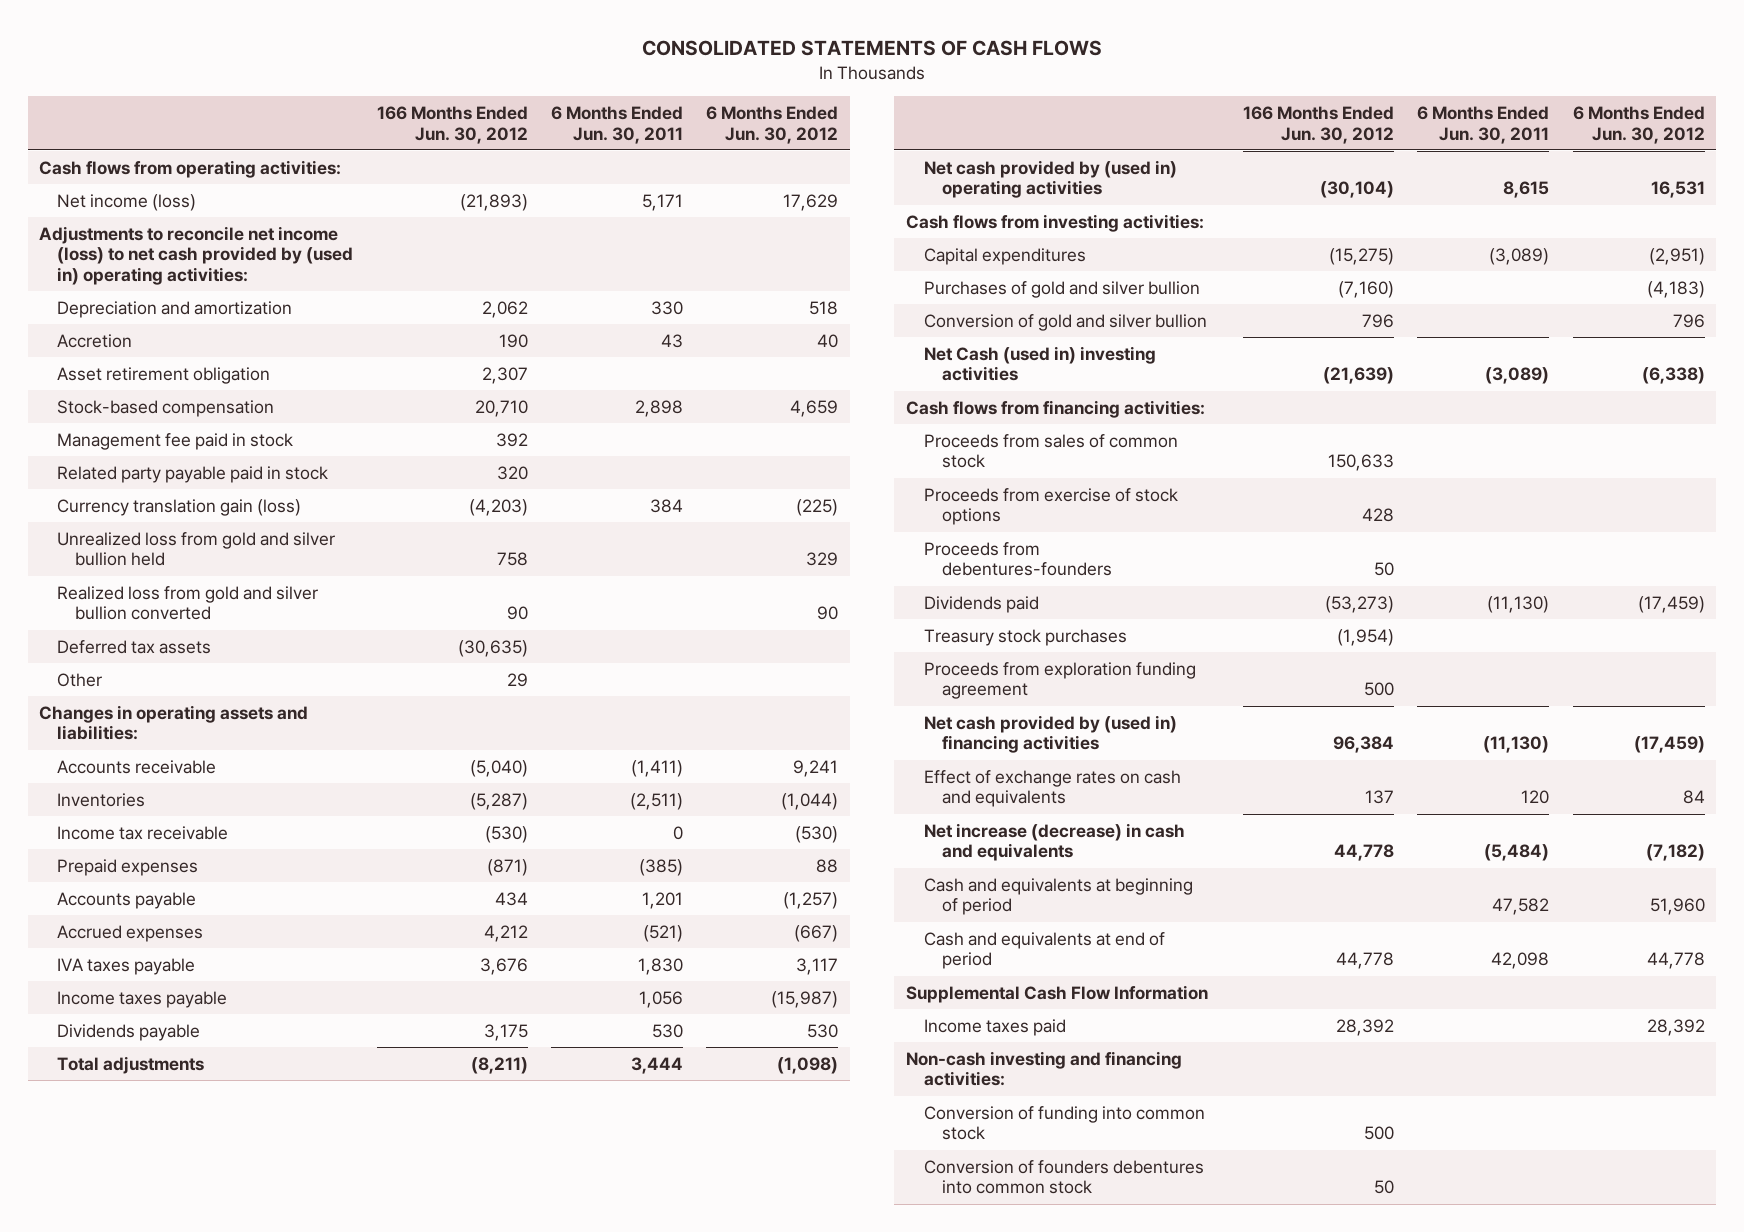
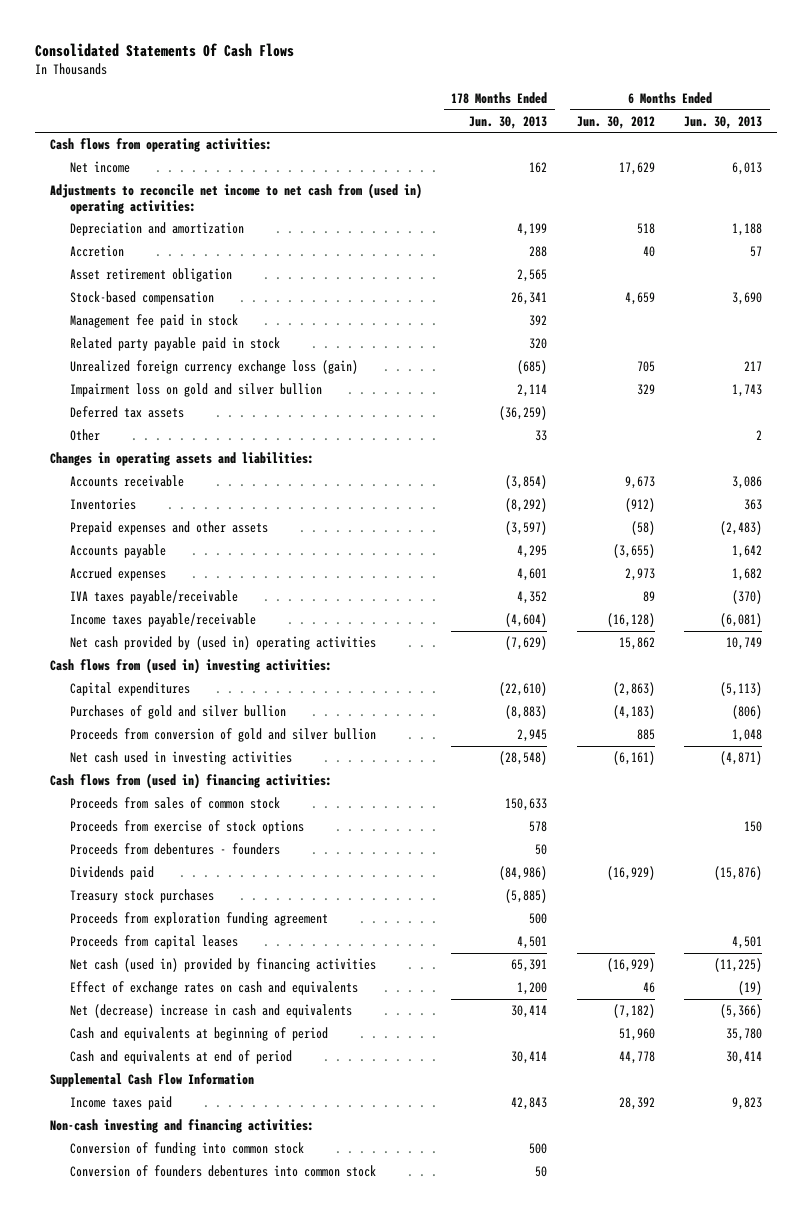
- CONSOLIDATED STATEMENTS OF CASH FLOWS
+ Consolidated Statements Of Cash Flows
- | 166 Months Ended Jun. 30, 2012 | 6 Months Ended Jun. 30, 2011 | 6 Months Ended Jun. 30, 2012
+ | 178 Months Ended Jun. 30, 2013 | 6 Months Ended Jun. 30, 2012 | 6 Months Ended Jun. 30, 2013
- Net income (loss) | (21,893) | 5,171 | 17,629
- Adjustments to reconcile net income (loss) to net cash provided by (used in) operating activities:
+ Net income | 162 | 17,629 | 6,013
+ Adjustments to reconcile net income to net cash from (used in) operating activities:
- Currency translation gain (loss) | (4,203) | 384 | (225)
- Unrealized loss from gold and silver bullion held | 758 | | 329
- Realized loss from gold and silver bullion converted | 90 | | 90
+ Unrealized foreign currency exchange loss (gain) | (685) | 705 | 217
+ Impairment loss on gold and silver bullion | 2,114 | 329 | 1,743
- Accounts receivable | (5,040) | (1,411) | 9,241
- Inventories | (5,287) | (2,511) | (1,044)
- Income tax receivable | (530) | 0 | (530)
- Prepaid expenses | (871) | (385) | 88
- Accounts payable | 434 | 1,201 | (1,257)
- Accrued expenses | 4,212 | (521) | (667)
- IVA taxes payable | 3,676 | 1,830 | 3,117
- Income taxes payable | | 1,056 | (15,987)
- Dividends payable | 3,175 | 530 | 530
- Total adjustments | (8,211) | 3,444 | (1,098)
- Net cash provided by (used in) operating activities | (30,104) | 8,615 | 16,531
- Cash flows from investing activities:
- Capital expenditures | (15,275) | (3,089) | (2,951)
+ Accounts receivable | (3,854) | 9,673 | 3,086
+ Inventories | (8,292) | (912) | 363
+ Prepaid expenses and other assets | (3,597) | (58) | (2,483)
+ Accounts payable | 4,295 | (3,655) | 1,642
+ Accrued expenses | 4,601 | 2,973 | 1,682
+ IVA taxes payable/receivable | 4,352 | 89 | (370)
+ Income taxes payable/receivable | (4,604) | (16,128) | (6,081)
+ Net cash provided by (used in) operating activities | (7,629) | 15,862 | 10,749
+ Cash flows from (used in) investing activities:
+ Capital expenditures | (22,610) | (2,863) | (5,113)
- Conversion of gold and silver bullion | 796 | | 796
- Net Cash (used in) investing activities | (21,639) | (3,089) | (6,338)
- Cash flows from financing activities:
+ Proceeds from conversion of gold and silver bullion | 2,945 | 885 | 1,048
+ Net cash used in investing activities | (28,548) | (6,161) | (4,871)
+ Cash flows from (used in) financing activities:
- Proceeds from debentures-founders | 50 | |
- Dividends paid | (53,273) | (11,130) | (17,459)
+ Proceeds from debentures - founders | 50 | |
+ Dividends paid | (84,986) | (16,929) | (15,876)
- Net cash provided by (used in) financing activities | 96,384 | (11,130) | (17,459)
- Effect of exchange rates on cash and equivalents | 137 | 120 | 84
- Net increase (decrease) in cash and equivalents | 44,778 | (5,484) | (7,182)
+ Proceeds from capital leases | 4,501 | | 4,501
+ Net cash (used in) provided by financing activities | 65,391 | (16,929) | (11,225)
+ Effect of exchange rates on cash and equivalents | 1,200 | 46 | (19)
+ Net (decrease) increase in cash and equivalents | 30,414 | (7,182) | (5,366)

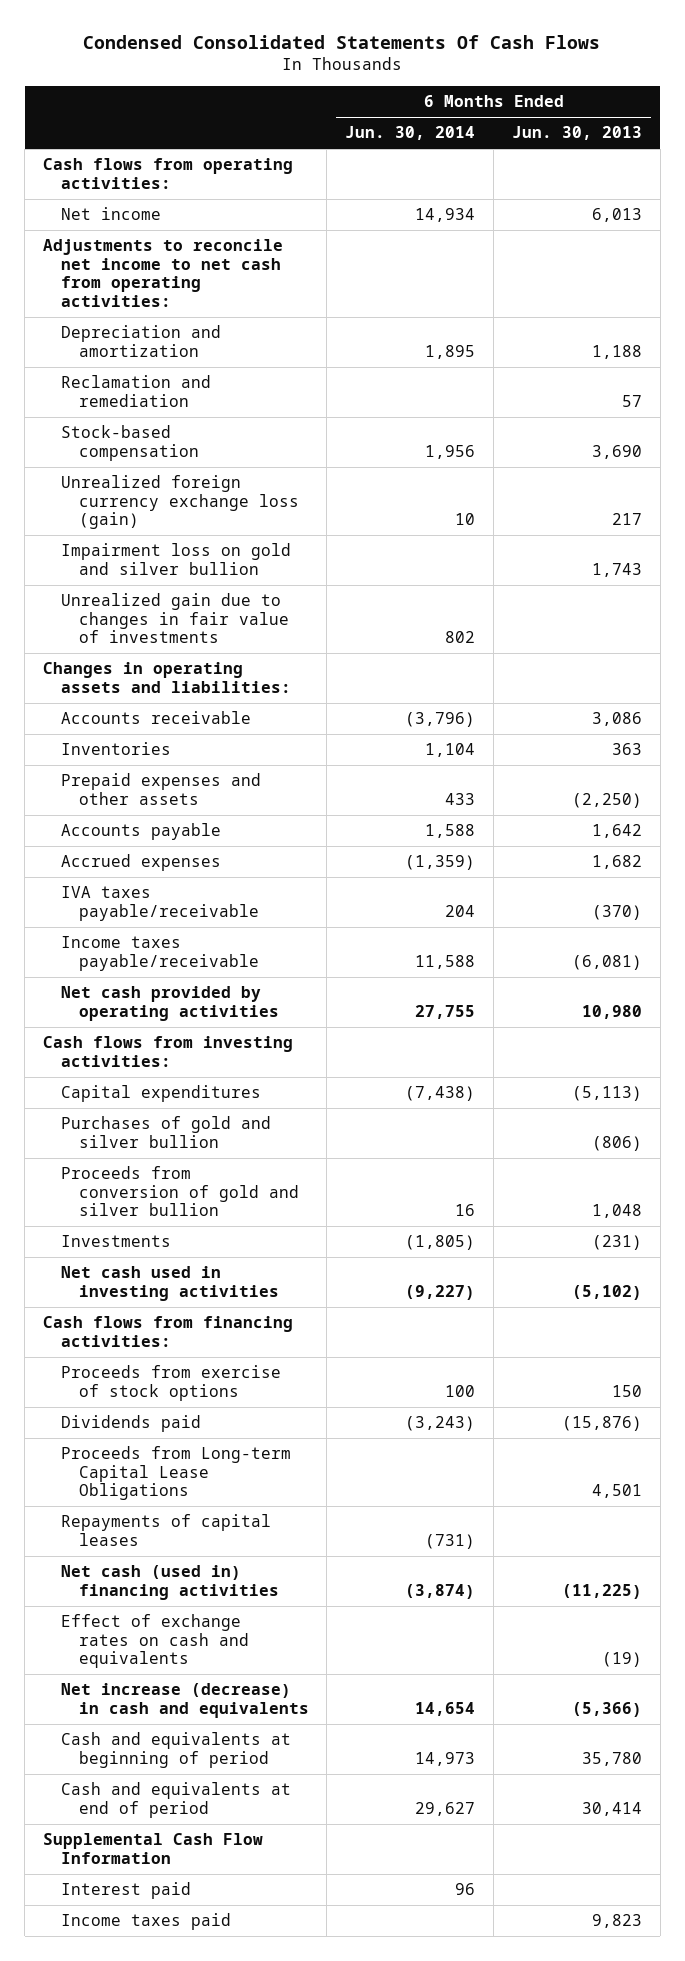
- Consolidated Statements Of Cash Flows
+ Condensed Consolidated Statements Of Cash Flows
- | 178 Months Ended Jun. 30, 2013 | 6 Months Ended Jun. 30, 2012 | 6 Months Ended Jun. 30, 2013
+ | 6 Months Ended Jun. 30, 2014 | 6 Months Ended Jun. 30, 2013
- Adjustments to reconcile net income to net cash from (used in) operating activities:
+ Adjustments to reconcile net income to net cash from operating activities:
- Accretion | 288 | 40 | 57
- Asset retirement obligation | 2,565 | |
+ Reclamation and remediation | | 57
- Management fee paid in stock | 392 | |
- Related party payable paid in stock | 320 | |
- Deferred tax assets | (36,259) | |
- Other | 33 | | 2
+ Unrealized gain due to changes in fair value of investments | 802 |
- Prepaid expenses and other assets | (3,597) | (58) | (2,483)
+ Prepaid expenses and other assets | 433 | (2,250)
- Net cash provided by (used in) operating activities | (7,629) | 15,862 | 10,749
- Cash flows from (used in) investing activities:
+ Net cash provided by operating activities | 27,755 | 10,980
+ Cash flows from investing activities:
- Net cash used in investing activities | (28,548) | (6,161) | (4,871)
- Cash flows from (used in) financing activities:
- Proceeds from sales of common stock | 150,633 | |
+ Investments | (1,805) | (231)
+ Net cash used in investing activities | (9,227) | (5,102)
+ Cash flows from financing activities:
- Proceeds from debentures - founders | 50 | |
- Treasury stock purchases | (5,885) | |
- Proceeds from exploration funding agreement | 500 | |
- Proceeds from capital leases | 4,501 | | 4,501
- Net cash (used in) provided by financing activities | 65,391 | (16,929) | (11,225)
+ Proceeds from Long-term Capital Lease Obligations | | 4,501
+ Repayments of capital leases | (731) |
+ Net cash (used in) financing activities | (3,874) | (11,225)
- Net (decrease) increase in cash and equivalents | 30,414 | (7,182) | (5,366)
+ Net increase (decrease) in cash and equivalents | 14,654 | (5,366)
+ Interest paid | 96 |
- Non-cash investing and financing activities:
- Conversion of funding into common stock | 500 | |
- Conversion of founders debentures into common stock | 50 | |

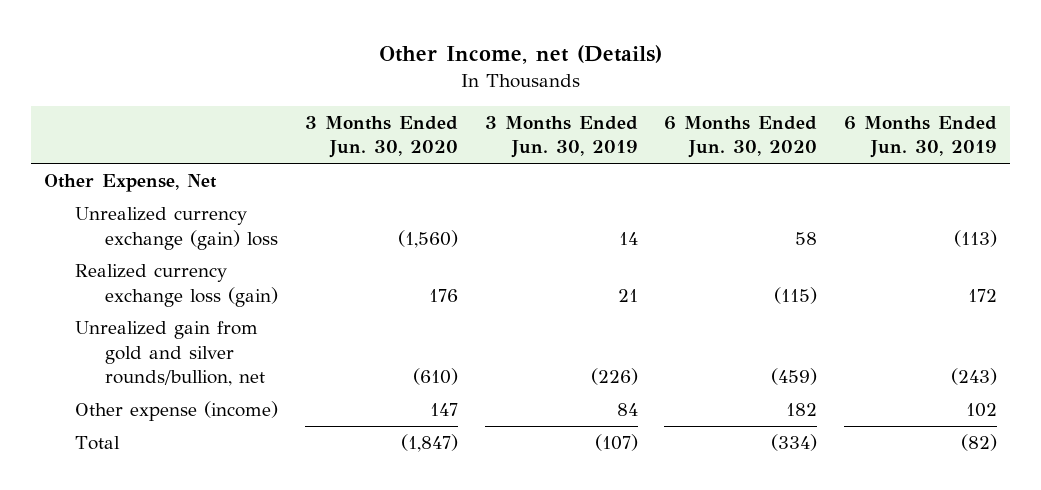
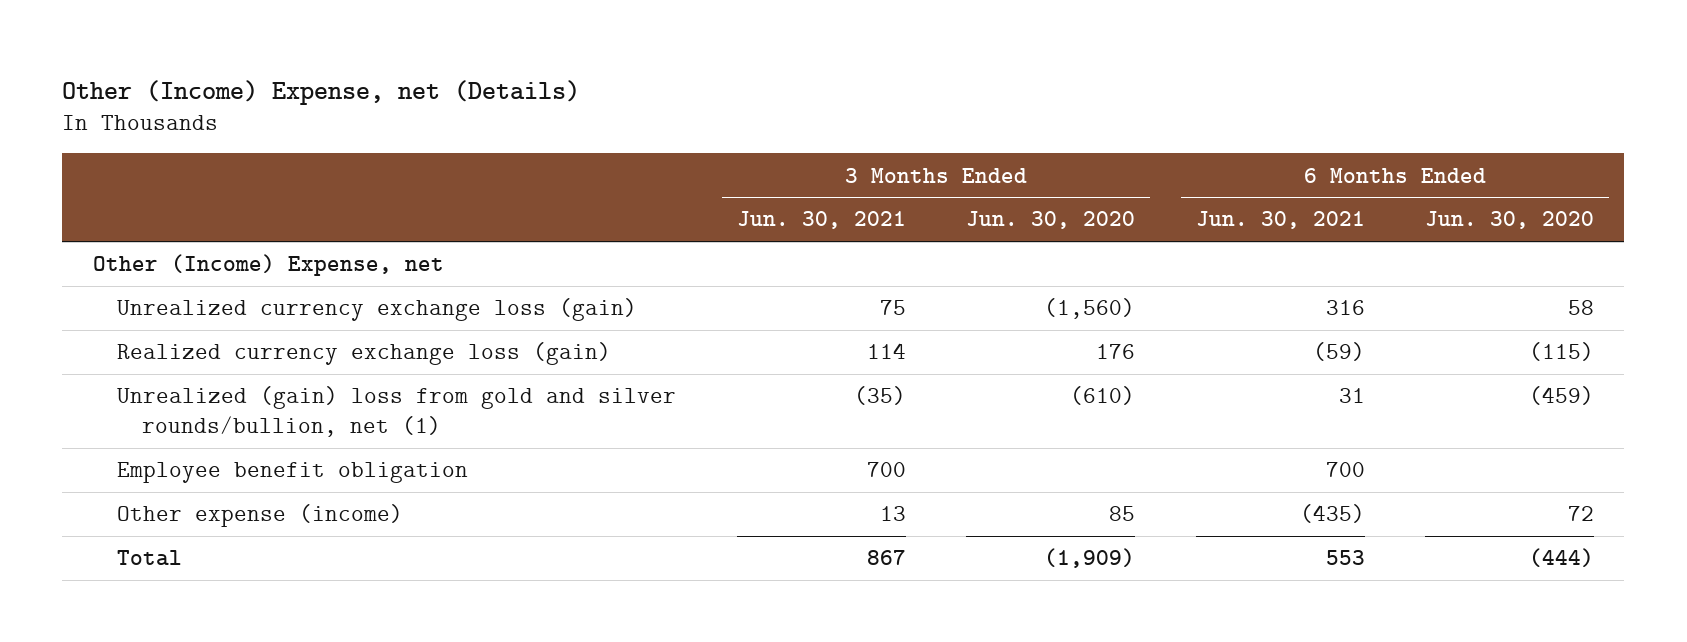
- Other Income, net (Details)
+ Other (Income) Expense, net (Details)
- | 3 Months Ended Jun. 30, 2020 | 3 Months Ended Jun. 30, 2019 | 6 Months Ended Jun. 30, 2020 | 6 Months Ended Jun. 30, 2019
+ | 3 Months Ended Jun. 30, 2021 | 3 Months Ended Jun. 30, 2020 | 6 Months Ended Jun. 30, 2021 | 6 Months Ended Jun. 30, 2020
- Other Expense, Net
- Unrealized currency exchange (gain) loss | (1,560) | 14 | 58 | (113)
+ Other (Income) Expense, net
+ Unrealized currency exchange loss (gain) | 75 | (1,560) | 316 | 58
- Unrealized gain from gold and silver rounds/bullion, net | (610) | (226) | (459) | (243)
- Other expense (income) | 147 | 84 | 182 | 102
- Total | (1,847) | (107) | (334) | (82)
+ Unrealized (gain) loss from gold and silver rounds/bullion, net (1) | (35) | (610) | 31 | (459)
+ Employee benefit obligation | 700 | | 700 |
+ Other expense (income) | 13 | 85 | (435) | 72
+ Total | 867 | (1,909) | 553 | (444)

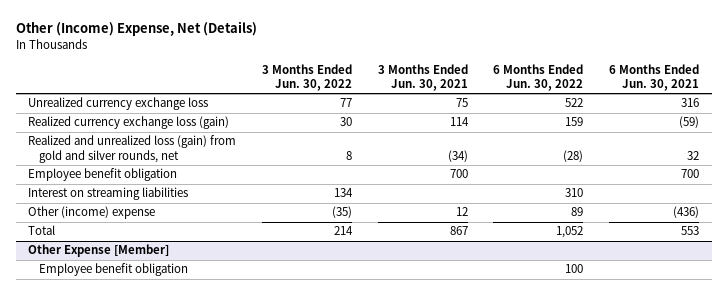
- Other (Income) Expense, net (Details)
+ Other (Income) Expense, Net (Details)
- | 3 Months Ended Jun. 30, 2021 | 3 Months Ended Jun. 30, 2020 | 6 Months Ended Jun. 30, 2021 | 6 Months Ended Jun. 30, 2020
+ | 3 Months Ended Jun. 30, 2022 | 3 Months Ended Jun. 30, 2021 | 6 Months Ended Jun. 30, 2022 | 6 Months Ended Jun. 30, 2021
- Other (Income) Expense, net
- Unrealized currency exchange loss (gain) | 75 | (1,560) | 316 | 58
+ Unrealized currency exchange loss | 77 | 75 | 522 | 316
- Unrealized (gain) loss from gold and silver rounds/bullion, net (1) | (35) | (610) | 31 | (459)
+ Realized and unrealized loss (gain) from gold and silver rounds, net | 8 | (34) | (28) | 32
- Other expense (income) | 13 | 85 | (435) | 72
+ Interest on streaming liabilities | 134 | | 310 |
+ Other (income) expense | (35) | 12 | 89 | (436)
+ Other Expense [Member]
+ Employee benefit obligation | | | 100 |

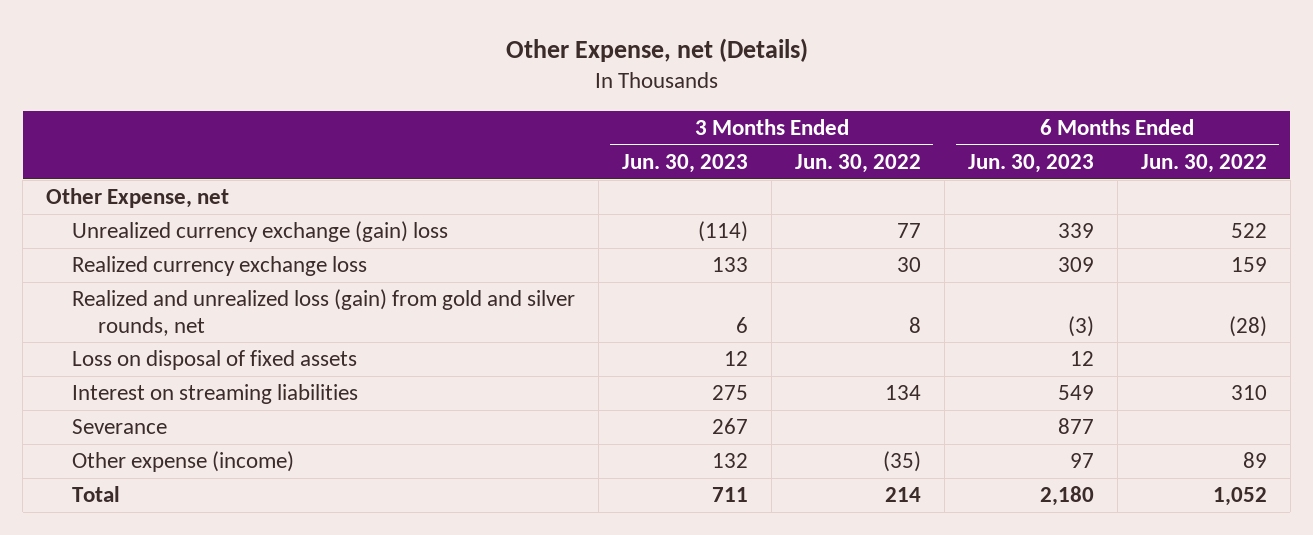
- Other (Income) Expense, Net (Details)
+ Other Expense, net (Details)
- | 3 Months Ended Jun. 30, 2022 | 3 Months Ended Jun. 30, 2021 | 6 Months Ended Jun. 30, 2022 | 6 Months Ended Jun. 30, 2021
+ | 3 Months Ended Jun. 30, 2023 | 3 Months Ended Jun. 30, 2022 | 6 Months Ended Jun. 30, 2023 | 6 Months Ended Jun. 30, 2022
- Unrealized currency exchange loss | 77 | 75 | 522 | 316
- Realized currency exchange loss (gain) | 30 | 114 | 159 | (59)
+ Other Expense, net
+ Unrealized currency exchange (gain) loss | (114) | 77 | 339 | 522
+ Realized currency exchange loss | 133 | 30 | 309 | 159
- Employee benefit obligation | | 700 | | 700
+ Loss on disposal of fixed assets | 12 | | 12 |
- Other (income) expense | (35) | 12 | 89 | (436)
+ Severance | 267 | | 877 |
+ Other expense (income) | 132 | (35) | 97 | 89
- Other Expense [Member]
- Employee benefit obligation | | | 100 |

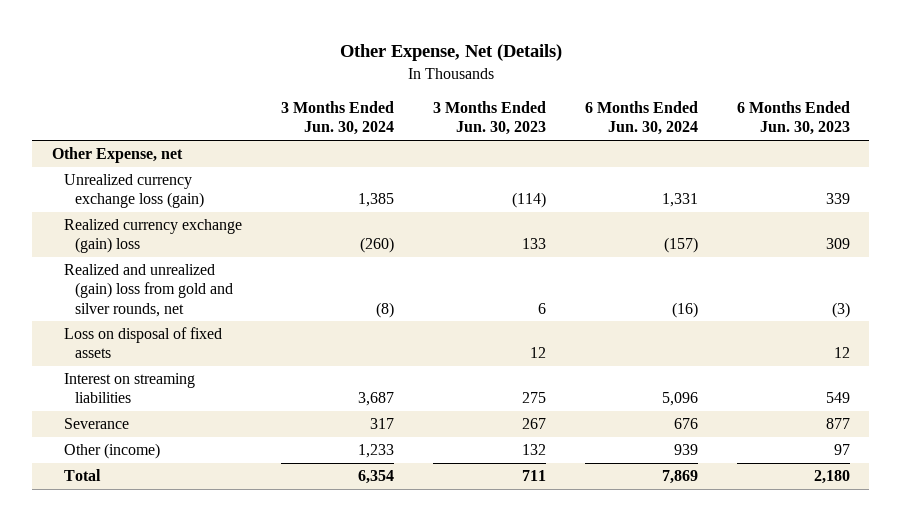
- Other Expense, net (Details)
+ Other Expense, Net (Details)
- | 3 Months Ended Jun. 30, 2023 | 3 Months Ended Jun. 30, 2022 | 6 Months Ended Jun. 30, 2023 | 6 Months Ended Jun. 30, 2022
+ | 3 Months Ended Jun. 30, 2024 | 3 Months Ended Jun. 30, 2023 | 6 Months Ended Jun. 30, 2024 | 6 Months Ended Jun. 30, 2023
- Unrealized currency exchange (gain) loss | (114) | 77 | 339 | 522
- Realized currency exchange loss | 133 | 30 | 309 | 159
- Realized and unrealized loss (gain) from gold and silver rounds, net | 6 | 8 | (3) | (28)
+ Unrealized currency exchange loss (gain) | 1,385 | (114) | 1,331 | 339
+ Realized currency exchange (gain) loss | (260) | 133 | (157) | 309
+ Realized and unrealized (gain) loss from gold and silver rounds, net | (8) | 6 | (16) | (3)
- Other expense (income) | 132 | (35) | 97 | 89
+ Other (income) | 1,233 | 132 | 939 | 97

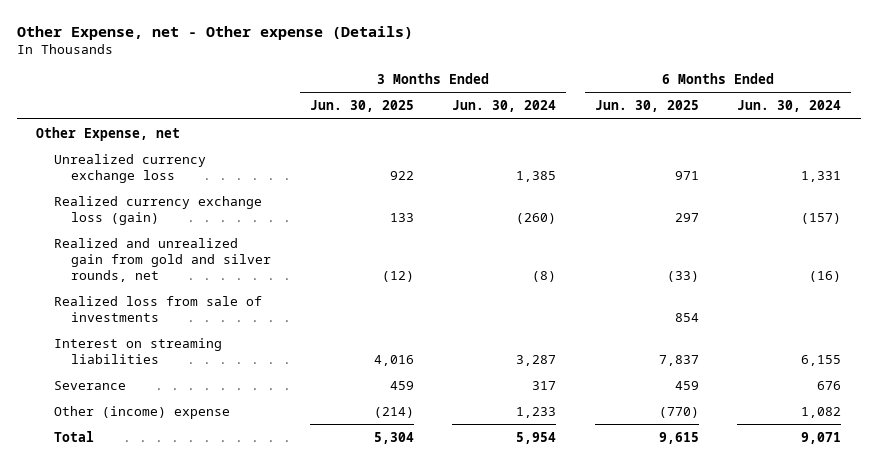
- Other Expense, Net (Details)
+ Other Expense, net - Other expense (Details)
- | 3 Months Ended Jun. 30, 2024 | 3 Months Ended Jun. 30, 2023 | 6 Months Ended Jun. 30, 2024 | 6 Months Ended Jun. 30, 2023
+ | 3 Months Ended Jun. 30, 2025 | 3 Months Ended Jun. 30, 2024 | 6 Months Ended Jun. 30, 2025 | 6 Months Ended Jun. 30, 2024
- Unrealized currency exchange loss (gain) | 1,385 | (114) | 1,331 | 339
- Realized currency exchange (gain) loss | (260) | 133 | (157) | 309
- Realized and unrealized (gain) loss from gold and silver rounds, net | (8) | 6 | (16) | (3)
- Loss on disposal of fixed assets | | 12 | | 12
- Interest on streaming liabilities | 3,687 | 275 | 5,096 | 549
+ Unrealized currency exchange loss | 922 | 1,385 | 971 | 1,331
+ Realized currency exchange loss (gain) | 133 | (260) | 297 | (157)
+ Realized and unrealized gain from gold and silver rounds, net | (12) | (8) | (33) | (16)
+ Realized loss from sale of investments | | | 854 |
+ Interest on streaming liabilities | 4,016 | 3,287 | 7,837 | 6,155
- Other (income) | 1,233 | 132 | 939 | 97
- Total | 6,354 | 711 | 7,869 | 2,180
+ Other (income) expense | (214) | 1,233 | (770) | 1,082
+ Total | 5,304 | 5,954 | 9,615 | 9,071

